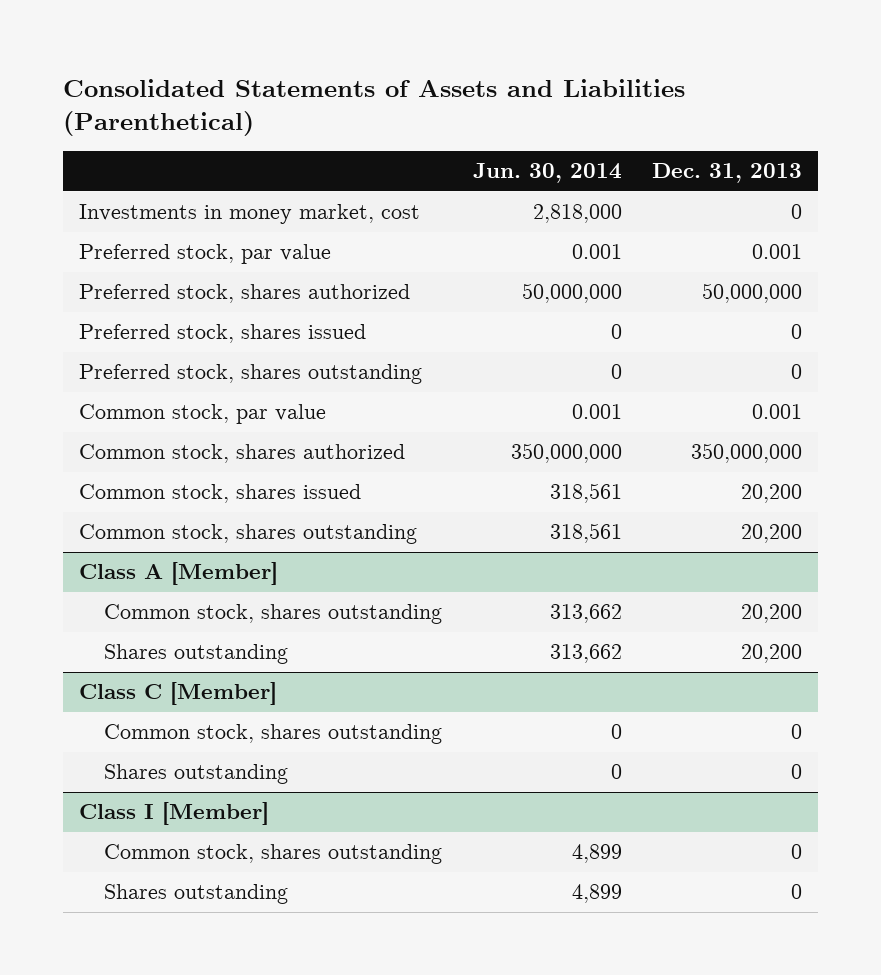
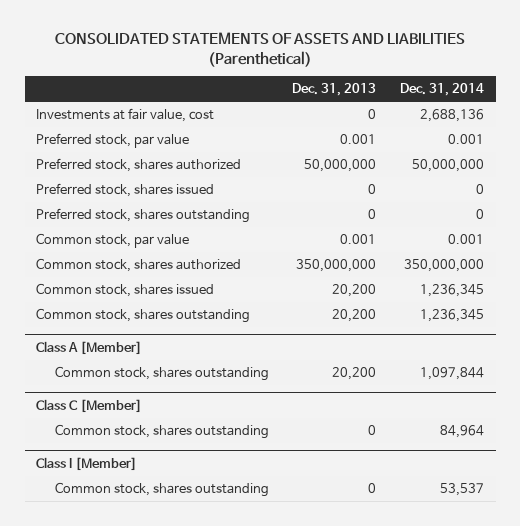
- Consolidated Statements of Assets and Liabilities (Parenthetical)
+ CONSOLIDATED STATEMENTS OF ASSETS AND LIABILITIES (Parenthetical)
- | Jun. 30, 2014 | Dec. 31, 2013
+ | Dec. 31, 2013 | Dec. 31, 2014
- Investments in money market, cost | 2,818,000 | 0
+ Investments at fair value, cost | 0 | 2,688,136
@ Class A [Member]
- Shares outstanding | 313,662 | 20,200
@ Class C [Member]
- Shares outstanding | 0 | 0
@ Class I [Member]
- Shares outstanding | 4,899 | 0

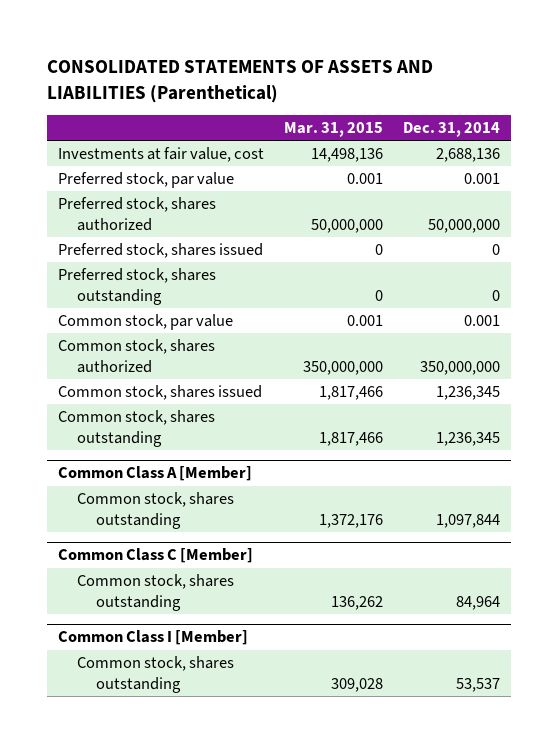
- | Dec. 31, 2013 | Dec. 31, 2014
+ | Mar. 31, 2015 | Dec. 31, 2014
- Class A [Member]
+ Common Class A [Member]
- Class C [Member]
+ Common Class C [Member]
- Class I [Member]
+ Common Class I [Member]

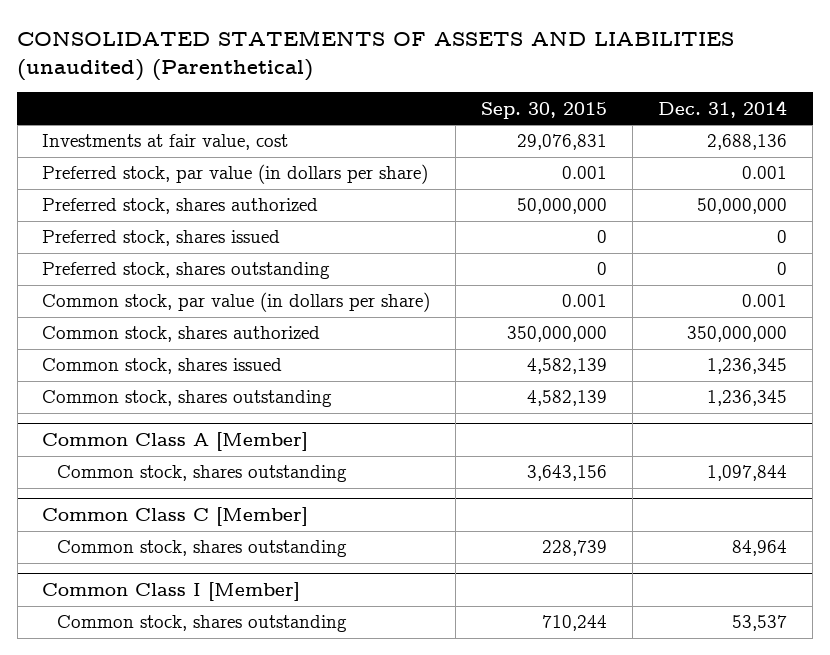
- CONSOLIDATED STATEMENTS OF ASSETS AND LIABILITIES (Parenthetical)
+ CONSOLIDATED STATEMENTS OF ASSETS AND LIABILITIES (unaudited) (Parenthetical)
- | Mar. 31, 2015 | Dec. 31, 2014
+ | Sep. 30, 2015 | Dec. 31, 2014
- Preferred stock, par value | 0.001 | 0.001
+ Preferred stock, par value (in dollars per share) | 0.001 | 0.001
- Common stock, par value | 0.001 | 0.001
+ Common stock, par value (in dollars per share) | 0.001 | 0.001

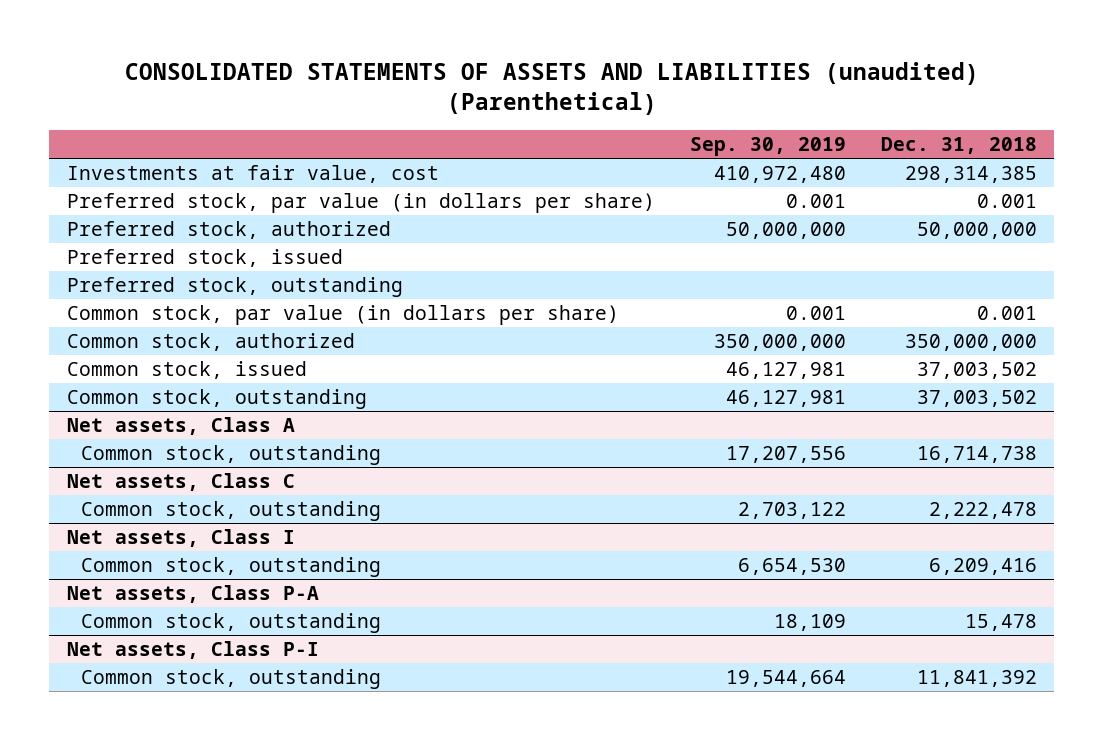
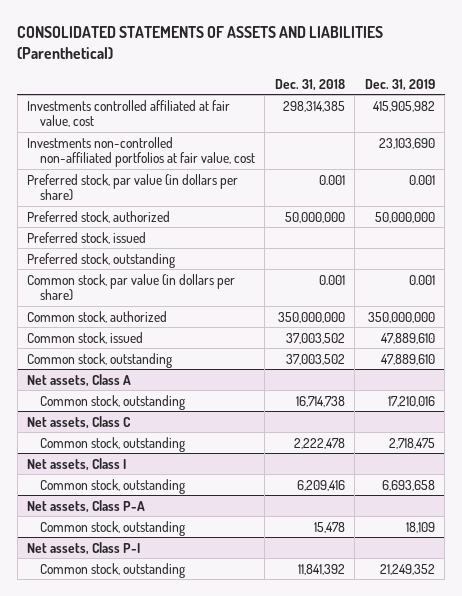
- CONSOLIDATED STATEMENTS OF ASSETS AND LIABILITIES (unaudited) (Parenthetical)
+ CONSOLIDATED STATEMENTS OF ASSETS AND LIABILITIES (Parenthetical)
- | Sep. 30, 2019 | Dec. 31, 2018
+ | Dec. 31, 2018 | Dec. 31, 2019
- Investments at fair value, cost | 410,972,480 | 298,314,385
+ Investments controlled affiliated at fair value, cost | 298,314,385 | 415,905,982
+ Investments non-controlled non-affiliated portfolios at fair value, cost | | 23,103,690

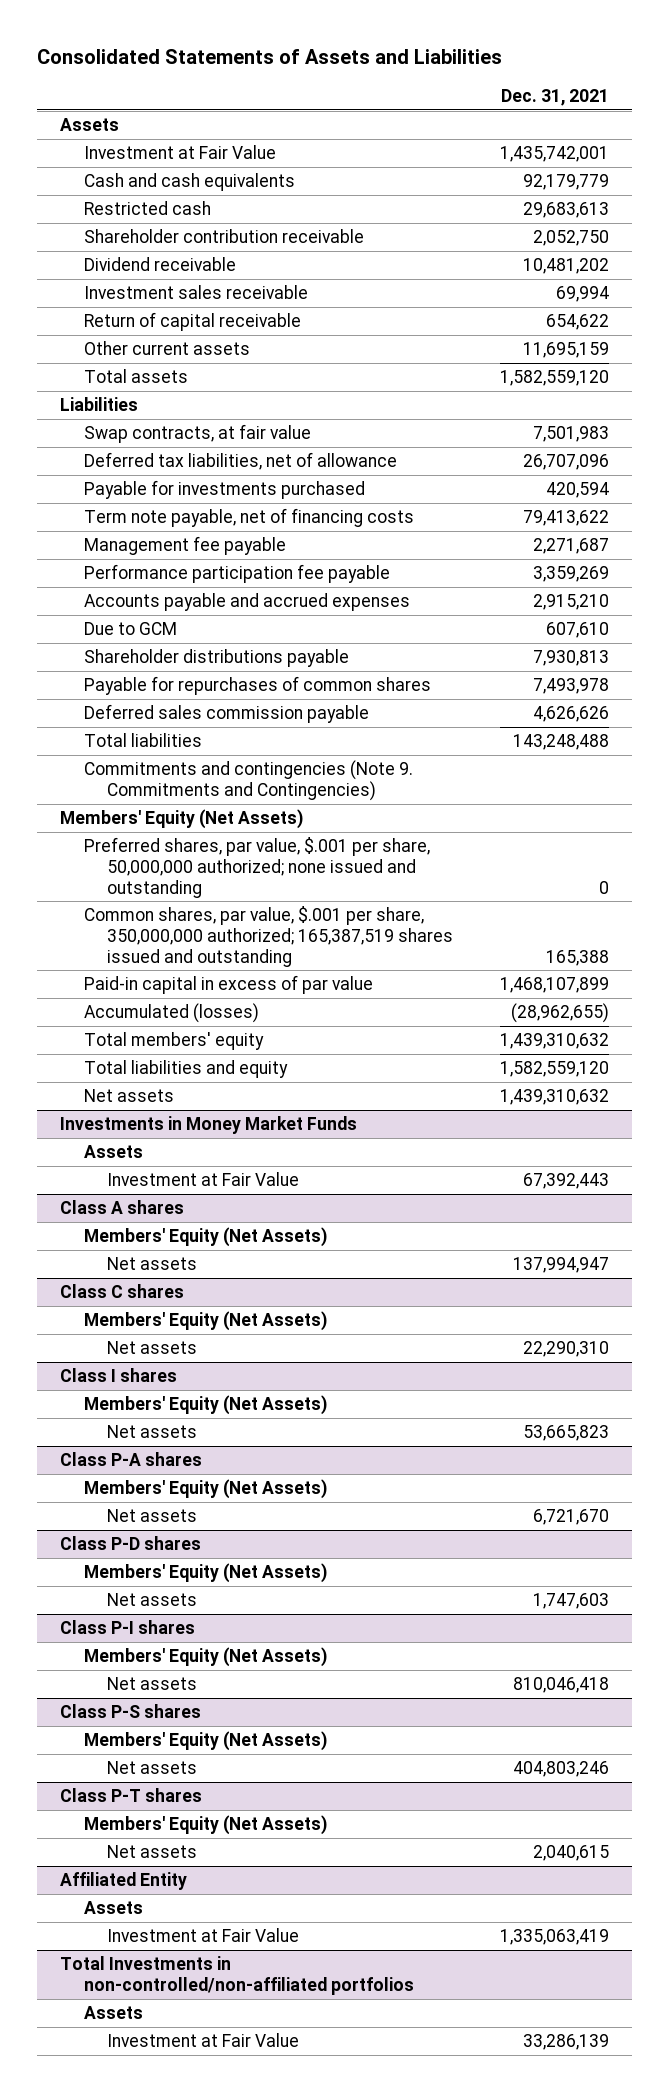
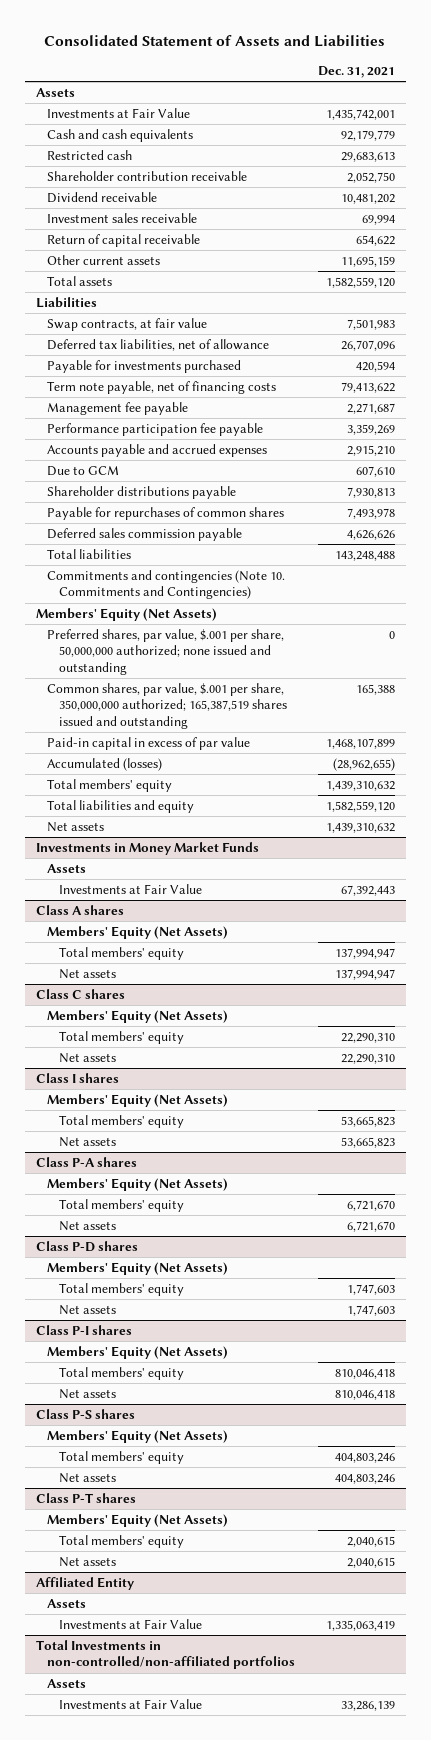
- Consolidated Statements of Assets and Liabilities
+ Consolidated Statement of Assets and Liabilities
- Investment at Fair Value | 1,435,742,001
+ Investments at Fair Value | 1,435,742,001
- Commitments and contingencies (Note 9. Commitments and Contingencies)
+ Commitments and contingencies (Note 10. Commitments and Contingencies)
@ Investments in Money Market Funds
- Investment at Fair Value | 67,392,443
+ Investments at Fair Value | 67,392,443
@ Class A shares
+ Total members' equity | 137,994,947
@ Class C shares
+ Total members' equity | 22,290,310
@ Class I shares
+ Total members' equity | 53,665,823
@ Class P-A shares
+ Total members' equity | 6,721,670
@ Class P-D shares
+ Total members' equity | 1,747,603
@ Class P-I shares
+ Total members' equity | 810,046,418
@ Class P-S shares
+ Total members' equity | 404,803,246
@ Class P-T shares
+ Total members' equity | 2,040,615
@ Affiliated Entity
- Investment at Fair Value | 1,335,063,419
+ Investments at Fair Value | 1,335,063,419
@ Total Investments in non-controlled/non-affiliated portfolios
- Investment at Fair Value | 33,286,139
+ Investments at Fair Value | 33,286,139

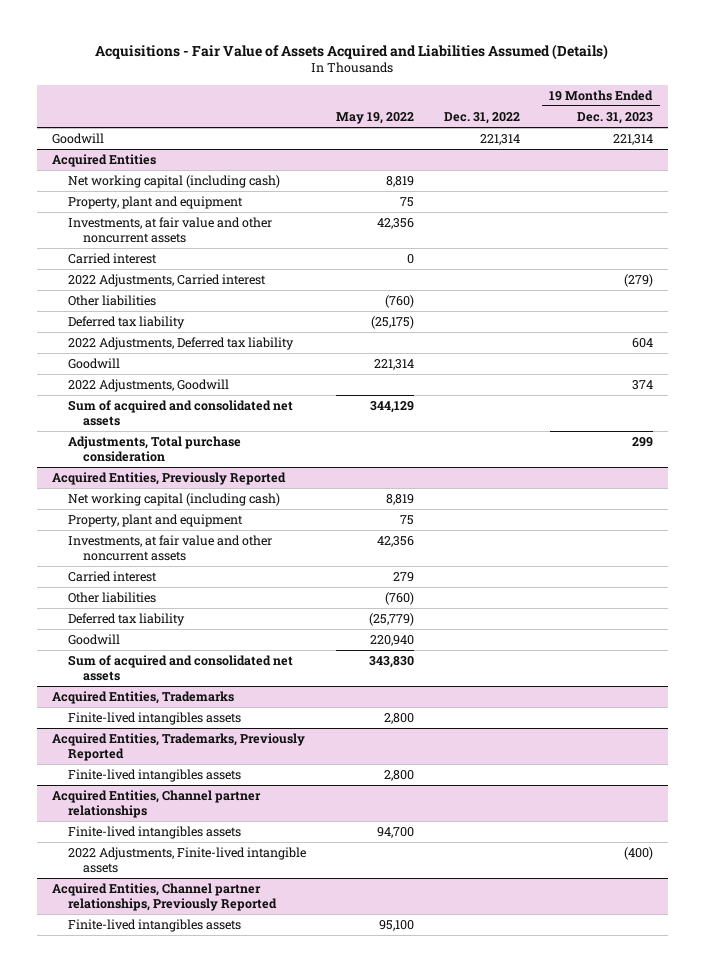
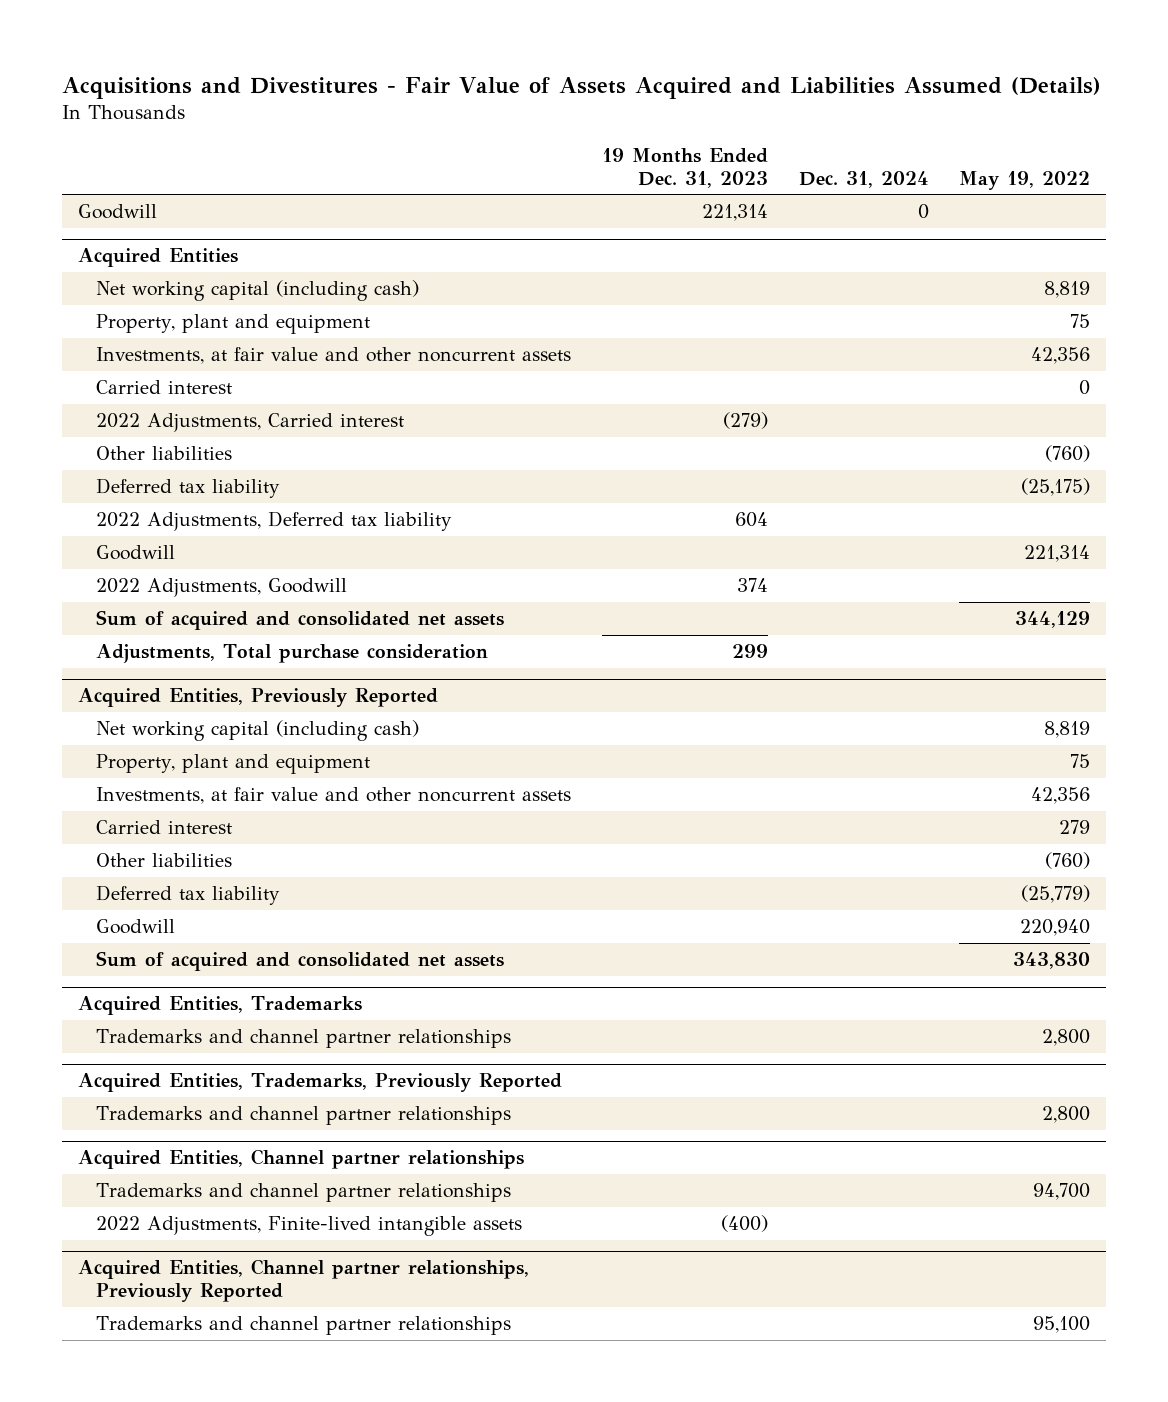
- Acquisitions - Fair Value of Assets Acquired and Liabilities Assumed (Details)
+ Acquisitions and Divestitures - Fair Value of Assets Acquired and Liabilities Assumed (Details)
- | May 19, 2022 | Dec. 31, 2022 | 19 Months Ended Dec. 31, 2023
+ | 19 Months Ended Dec. 31, 2023 | Dec. 31, 2024 | May 19, 2022
@ Acquired Entities, Trademarks
- Finite-lived intangibles assets | 2,800 | |
+ Trademarks and channel partner relationships | | | 2,800
@ Acquired Entities, Trademarks, Previously Reported
- Finite-lived intangibles assets | 2,800 | |
+ Trademarks and channel partner relationships | | | 2,800
@ Acquired Entities, Channel partner relationships
- Finite-lived intangibles assets | 94,700 | |
+ Trademarks and channel partner relationships | | | 94,700
@ Acquired Entities, Channel partner relationships, Previously Reported
- Finite-lived intangibles assets | 95,100 | |
+ Trademarks and channel partner relationships | | | 95,100

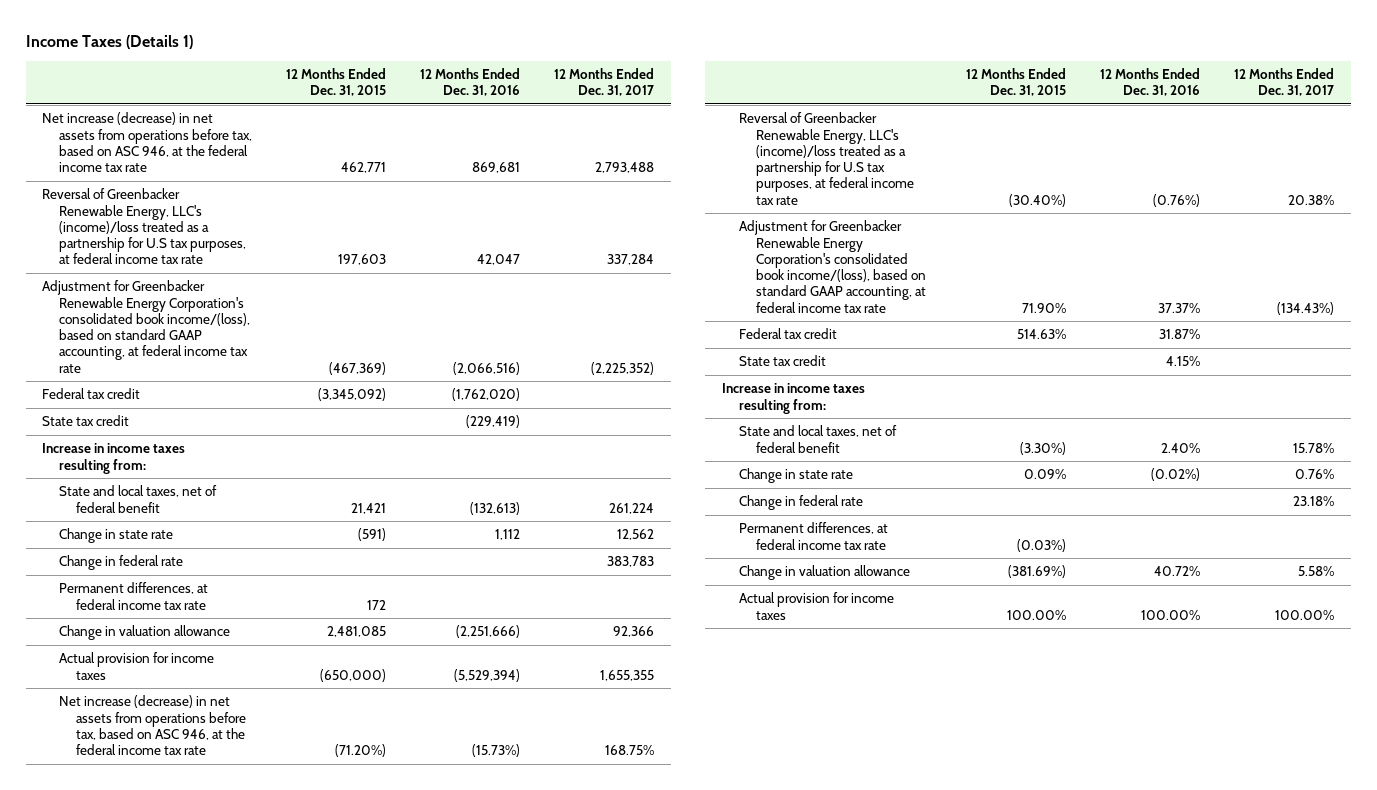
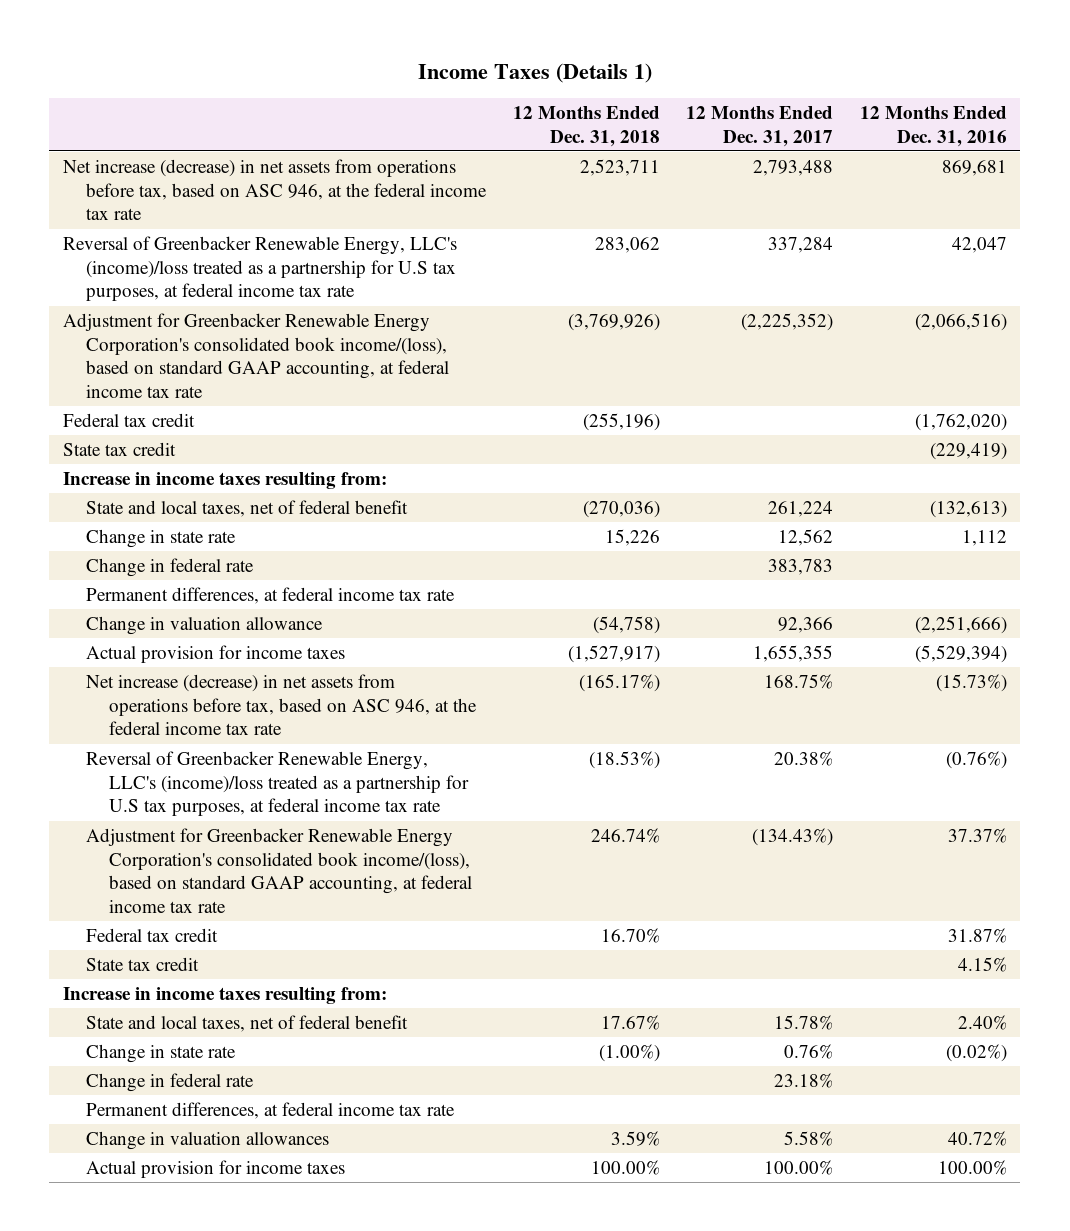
- | 12 Months Ended Dec. 31, 2015 | 12 Months Ended Dec. 31, 2016 | 12 Months Ended Dec. 31, 2017
+ | 12 Months Ended Dec. 31, 2018 | 12 Months Ended Dec. 31, 2017 | 12 Months Ended Dec. 31, 2016
- Change in valuation allowance | (381.69%) | 40.72% | 5.58%
+ Change in valuation allowances | 3.59% | 5.58% | 40.72%

